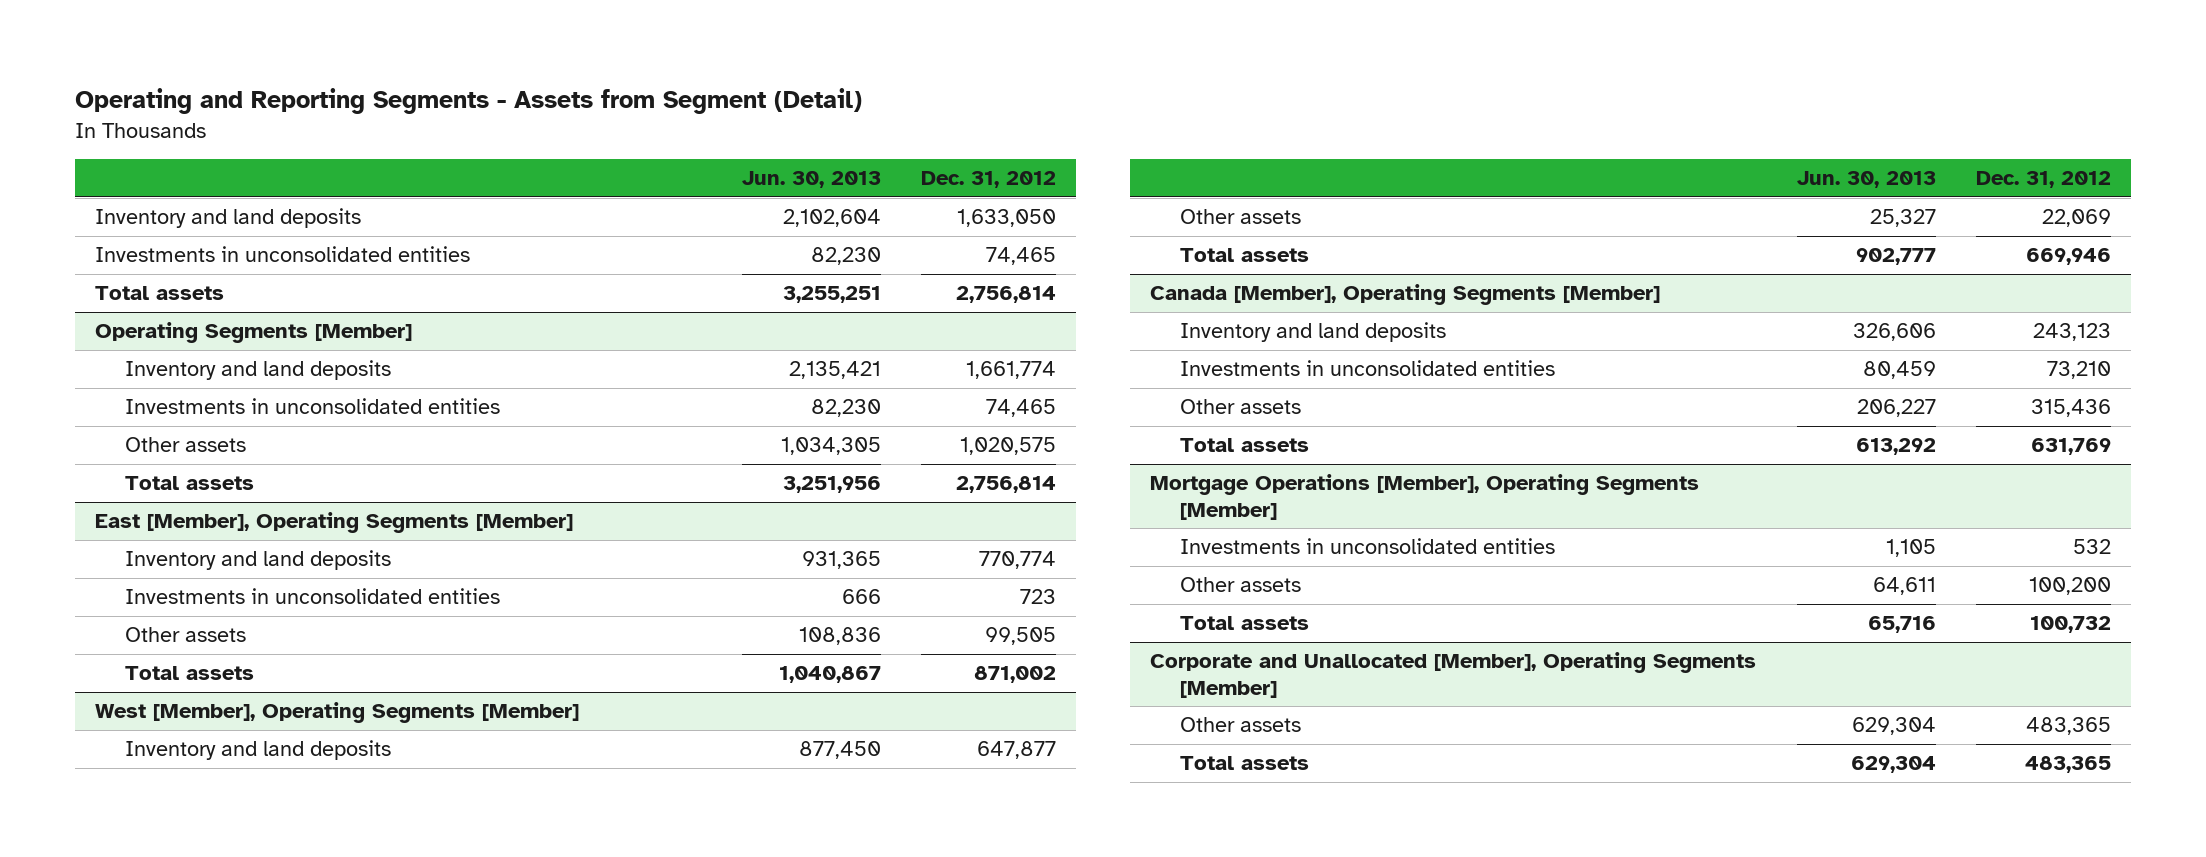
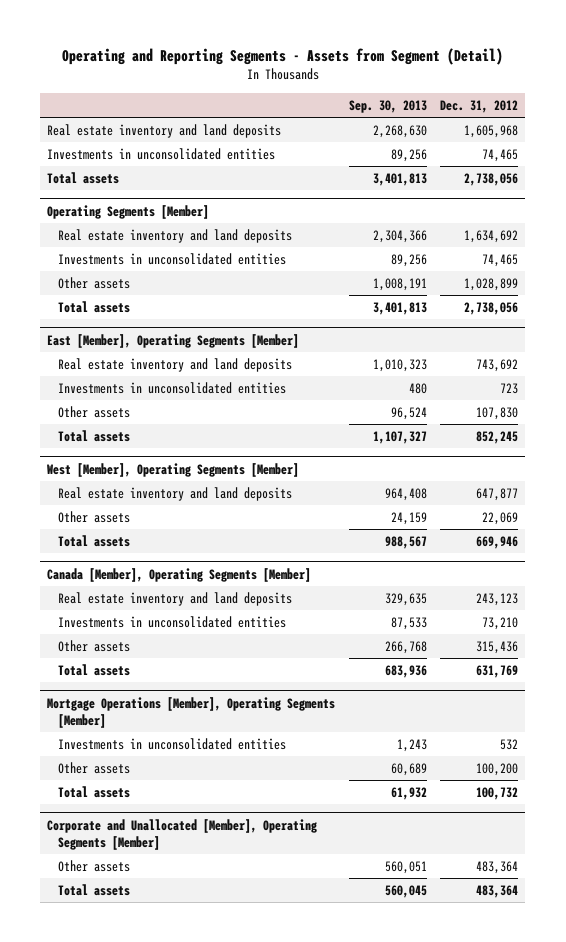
- | Jun. 30, 2013 | Dec. 31, 2012
+ | Sep. 30, 2013 | Dec. 31, 2012
- Inventory and land deposits | 2,102,604 | 1,633,050
+ Real estate inventory and land deposits | 2,268,630 | 1,605,968
- Total assets | 3,255,251 | 2,756,814
+ Total assets | 3,401,813 | 2,738,056
@ Operating Segments [Member]
- Inventory and land deposits | 2,135,421 | 1,661,774
+ Real estate inventory and land deposits | 2,304,366 | 1,634,692
- Other assets | 1,034,305 | 1,020,575
- Total assets | 3,251,956 | 2,756,814
+ Other assets | 1,008,191 | 1,028,899
+ Total assets | 3,401,813 | 2,738,056
@ East [Member], Operating Segments [Member]
- Inventory and land deposits | 931,365 | 770,774
+ Real estate inventory and land deposits | 1,010,323 | 743,692
- Other assets | 108,836 | 99,505
- Total assets | 1,040,867 | 871,002
+ Other assets | 96,524 | 107,830
+ Total assets | 1,107,327 | 852,245
@ West [Member], Operating Segments [Member]
- Inventory and land deposits | 877,450 | 647,877
+ Real estate inventory and land deposits | 964,408 | 647,877
@ Canada [Member], Operating Segments [Member]
- Inventory and land deposits | 326,606 | 243,123
+ Real estate inventory and land deposits | 329,635 | 243,123
@ Corporate and Unallocated [Member], Operating Segments [Member]
- Other assets | 629,304 | 483,365
- Total assets | 629,304 | 483,365
+ Other assets | 560,051 | 483,364
+ Total assets | 560,045 | 483,364

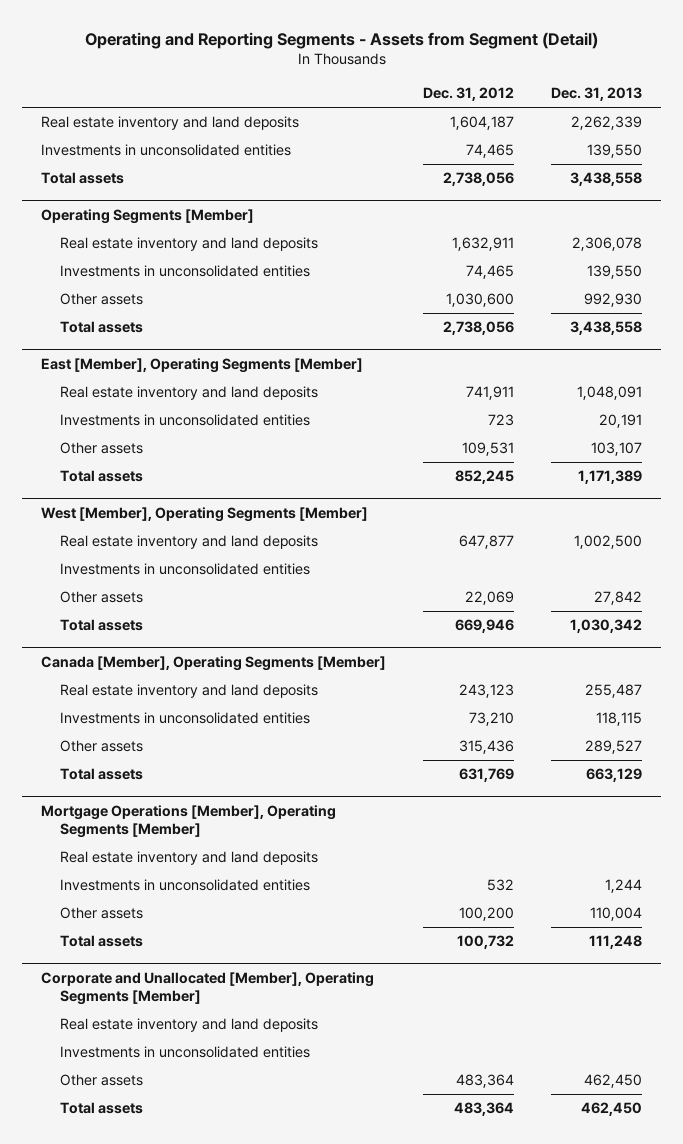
- | Sep. 30, 2013 | Dec. 31, 2012
+ | Dec. 31, 2012 | Dec. 31, 2013
- Real estate inventory and land deposits | 2,268,630 | 1,605,968
+ Real estate inventory and land deposits | 1,604,187 | 2,262,339
@ Operating Segments [Member]
- Real estate inventory and land deposits | 2,304,366 | 1,634,692
+ Real estate inventory and land deposits | 1,632,911 | 2,306,078
- Other assets | 1,008,191 | 1,028,899
+ Other assets | 1,030,600 | 992,930
@ East [Member], Operating Segments [Member]
- Real estate inventory and land deposits | 1,010,323 | 743,692
+ Real estate inventory and land deposits | 741,911 | 1,048,091
- Other assets | 96,524 | 107,830
+ Other assets | 109,531 | 103,107
@ West [Member], Operating Segments [Member]
+ Investments in unconsolidated entities
@ Mortgage Operations [Member], Operating Segments [Member]
+ Real estate inventory and land deposits
@ Corporate and Unallocated [Member], Operating Segments [Member]
+ Real estate inventory and land deposits
+ Investments in unconsolidated entities

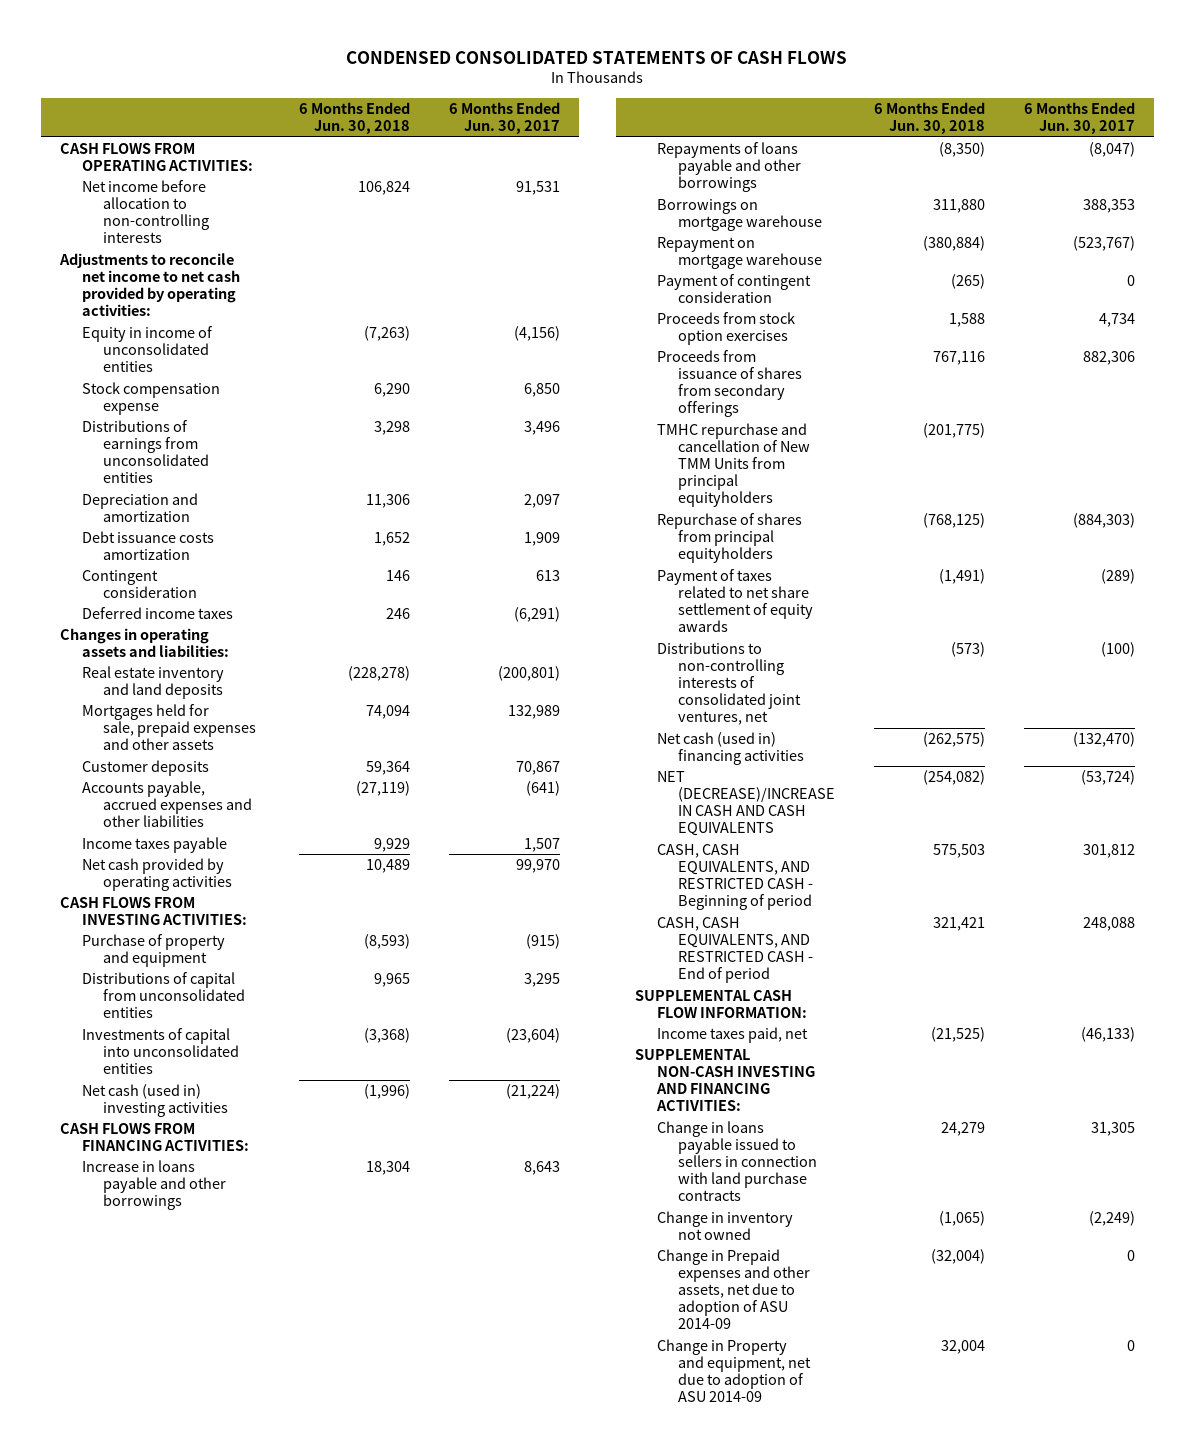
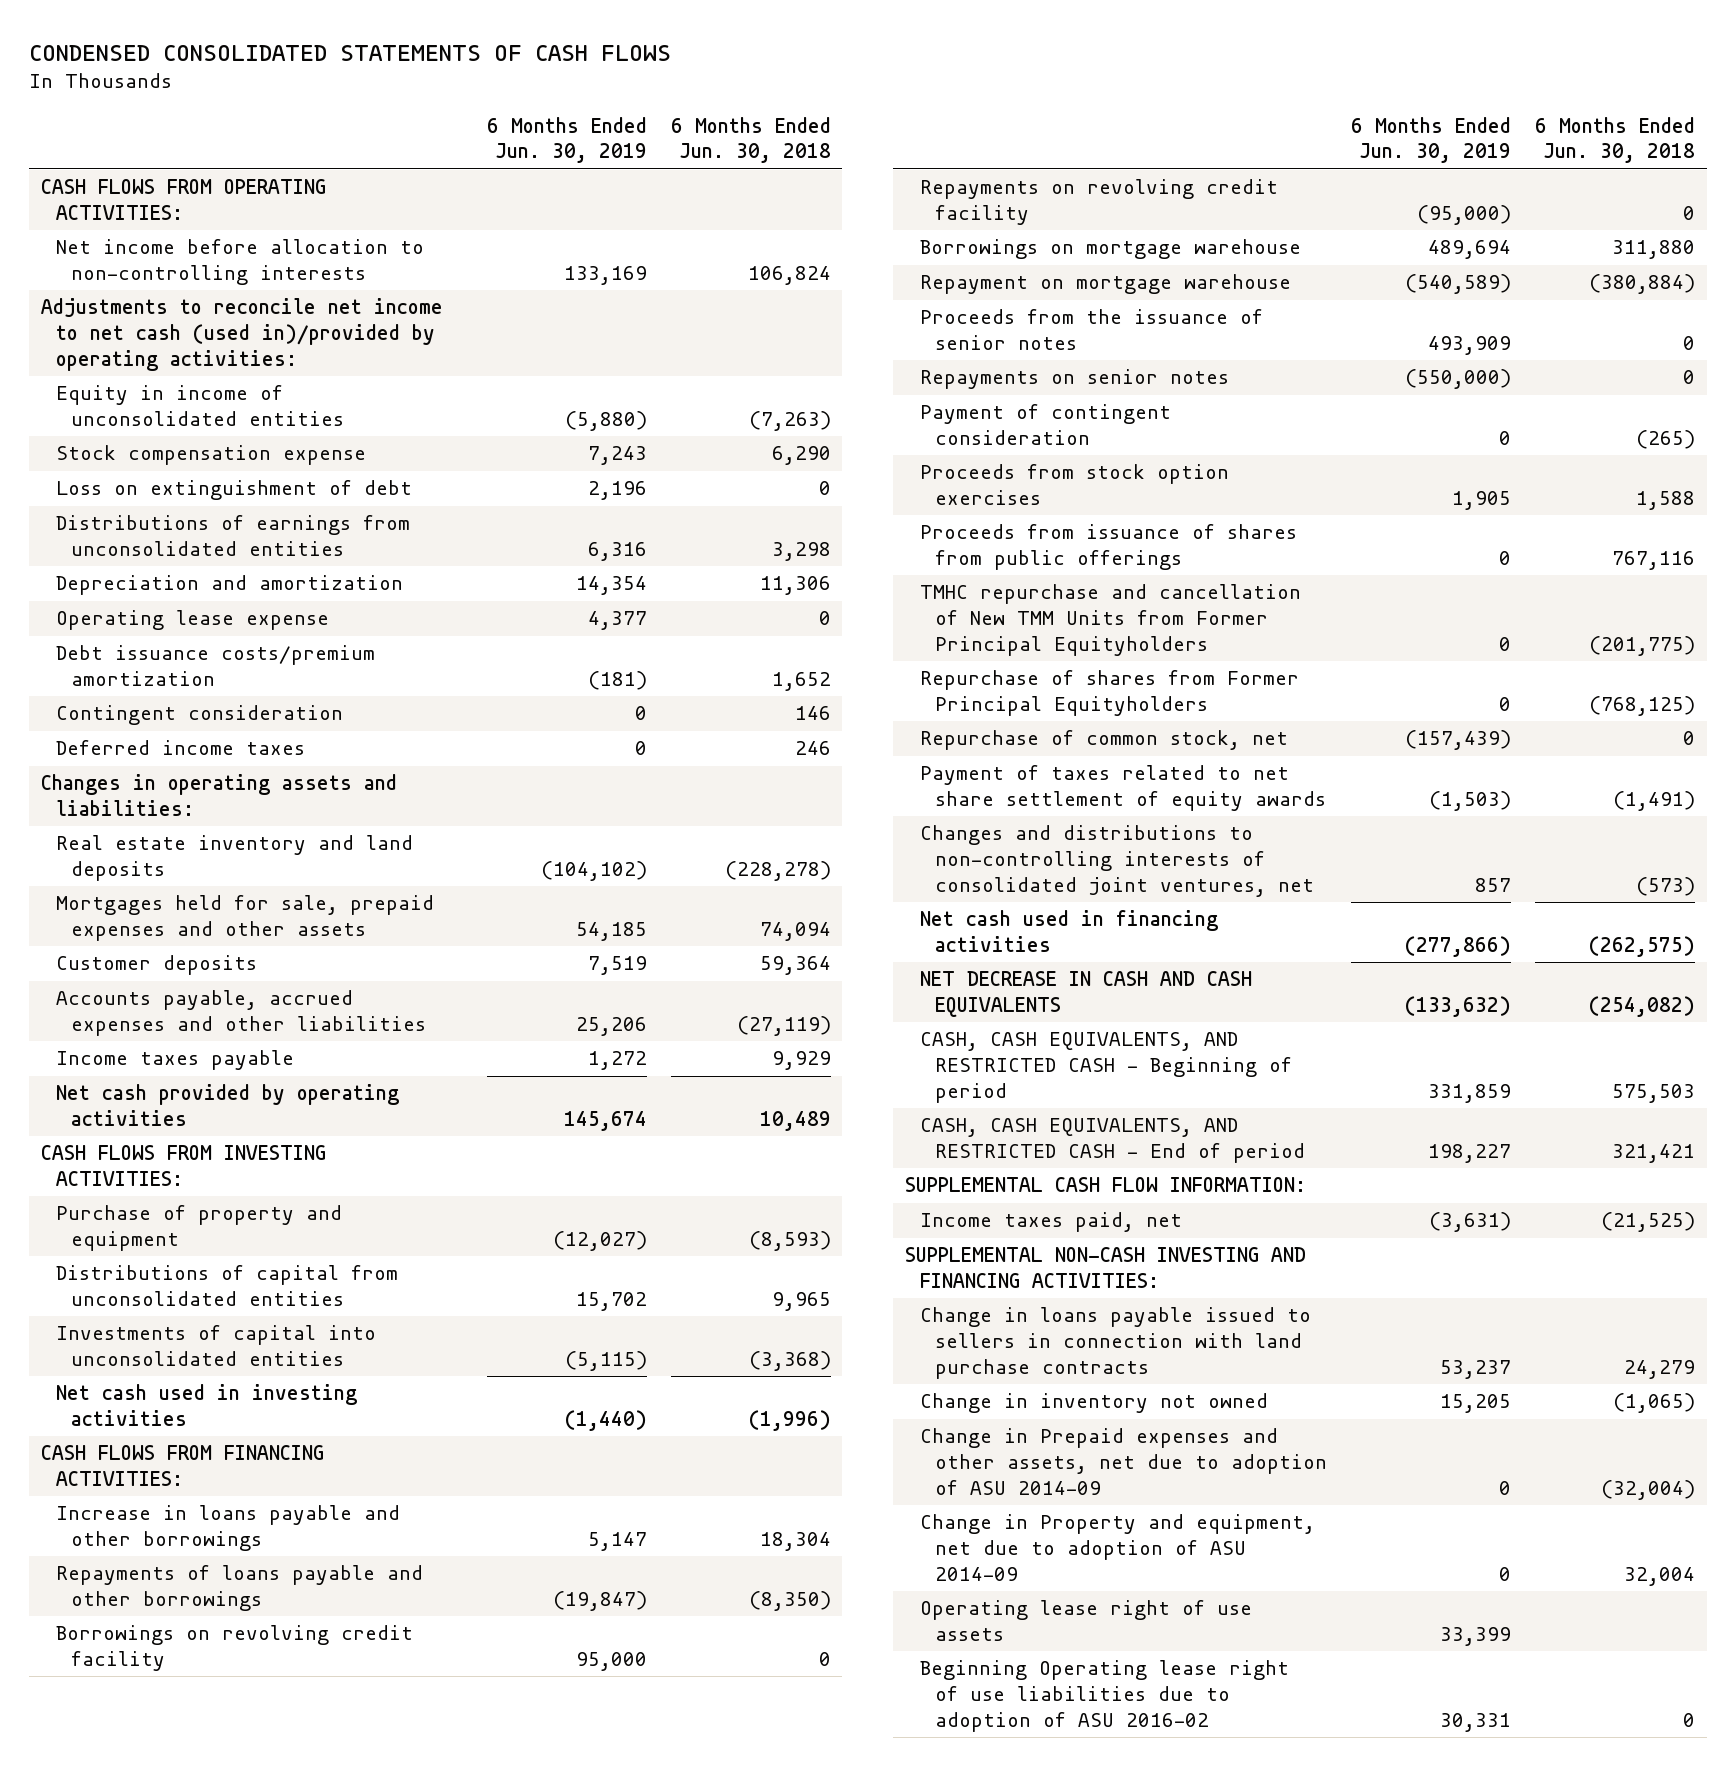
- | 6 Months Ended Jun. 30, 2018 | 6 Months Ended Jun. 30, 2017
+ | 6 Months Ended Jun. 30, 2019 | 6 Months Ended Jun. 30, 2018
- Adjustments to reconcile net income to net cash provided by operating activities:
+ Adjustments to reconcile net income to net cash (used in)/provided by operating activities:
+ Loss on extinguishment of debt | 2,196 | 0
- Debt issuance costs amortization | 1,652 | 1,909
+ Operating lease expense | 4,377 | 0
+ Debt issuance costs/premium amortization | (181) | 1,652
- Net cash (used in) investing activities | (1,996) | (21,224)
+ Net cash used in investing activities | (1,440) | (1,996)
+ Borrowings on revolving credit facility | 95,000 | 0
+ Repayments on revolving credit facility | (95,000) | 0
+ Proceeds from the issuance of senior notes | 493,909 | 0
+ Repayments on senior notes | (550,000) | 0
- Proceeds from issuance of shares from secondary offerings | 767,116 | 882,306
- TMHC repurchase and cancellation of New TMM Units from principal equityholders | (201,775) |
- Repurchase of shares from principal equityholders | (768,125) | (884,303)
+ Proceeds from issuance of shares from public offerings | 0 | 767,116
+ TMHC repurchase and cancellation of New TMM Units from Former Principal Equityholders | 0 | (201,775)
+ Repurchase of shares from Former Principal Equityholders | 0 | (768,125)
+ Repurchase of common stock, net | (157,439) | 0
- Distributions to non-controlling interests of consolidated joint ventures, net | (573) | (100)
- Net cash (used in) financing activities | (262,575) | (132,470)
- NET (DECREASE)/INCREASE IN CASH AND CASH EQUIVALENTS | (254,082) | (53,724)
+ Changes and distributions to non-controlling interests of consolidated joint ventures, net | 857 | (573)
+ Net cash used in financing activities | (277,866) | (262,575)
+ NET DECREASE IN CASH AND CASH EQUIVALENTS | (133,632) | (254,082)
+ Operating lease right of use assets | 33,399 |
+ Beginning Operating lease right of use liabilities due to adoption of ASU 2016-02 | 30,331 | 0

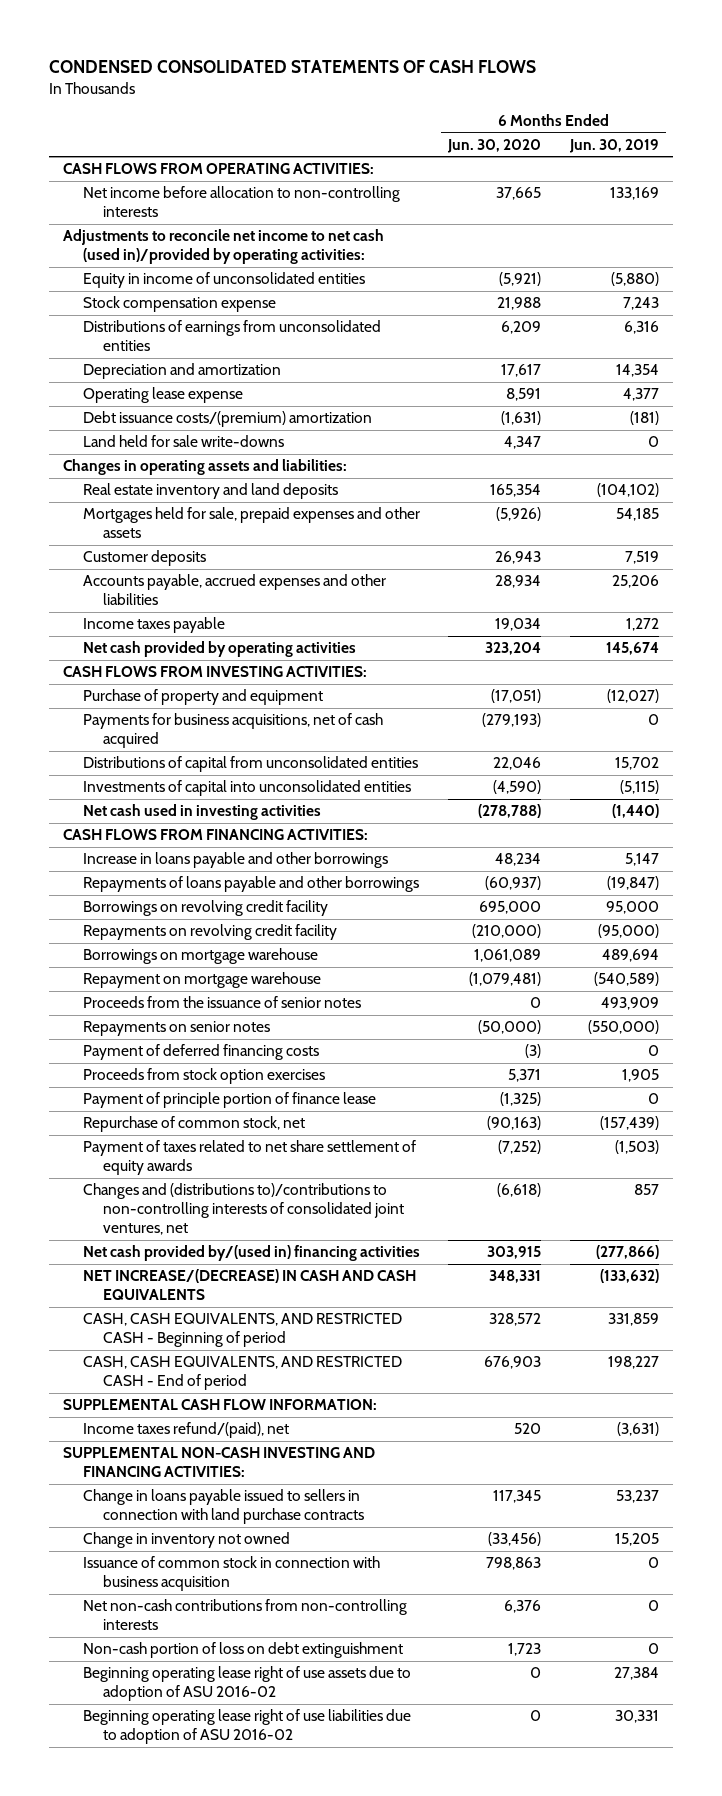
- | 6 Months Ended Jun. 30, 2019 | 6 Months Ended Jun. 30, 2018
+ | 6 Months Ended Jun. 30, 2020 | 6 Months Ended Jun. 30, 2019
- Loss on extinguishment of debt | 2,196 | 0
- Debt issuance costs/premium amortization | (181) | 1,652
- Contingent consideration | 0 | 146
- Deferred income taxes | 0 | 246
+ Debt issuance costs/(premium) amortization | (1,631) | (181)
+ Land held for sale write-downs | 4,347 | 0
+ Payments for business acquisitions, net of cash acquired | (279,193) | 0
- Payment of contingent consideration | 0 | (265)
+ Payment of deferred financing costs | (3) | 0
- Proceeds from issuance of shares from public offerings | 0 | 767,116
- TMHC repurchase and cancellation of New TMM Units from Former Principal Equityholders | 0 | (201,775)
- Repurchase of shares from Former Principal Equityholders | 0 | (768,125)
+ Payment of principle portion of finance lease | (1,325) | 0
- Changes and distributions to non-controlling interests of consolidated joint ventures, net | 857 | (573)
- Net cash used in financing activities | (277,866) | (262,575)
- NET DECREASE IN CASH AND CASH EQUIVALENTS | (133,632) | (254,082)
+ Changes and (distributions to)/contributions to non-controlling interests of consolidated joint ventures, net | (6,618) | 857
+ Net cash provided by/(used in) financing activities | 303,915 | (277,866)
+ NET INCREASE/(DECREASE) IN CASH AND CASH EQUIVALENTS | 348,331 | (133,632)
- Income taxes paid, net | (3,631) | (21,525)
+ Income taxes refund/(paid), net | 520 | (3,631)
- Change in Prepaid expenses and other assets, net due to adoption of ASU 2014-09 | 0 | (32,004)
- Change in Property and equipment, net due to adoption of ASU 2014-09 | 0 | 32,004
- Operating lease right of use assets | 33,399 |
- Beginning Operating lease right of use liabilities due to adoption of ASU 2016-02 | 30,331 | 0
+ Issuance of common stock in connection with business acquisition | 798,863 | 0
+ Net non-cash contributions from non-controlling interests | 6,376 | 0
+ Non-cash portion of loss on debt extinguishment | 1,723 | 0
+ Beginning operating lease right of use assets due to adoption of ASU 2016-02 | 0 | 27,384
+ Beginning operating lease right of use liabilities due to adoption of ASU 2016-02 | 0 | 30,331

